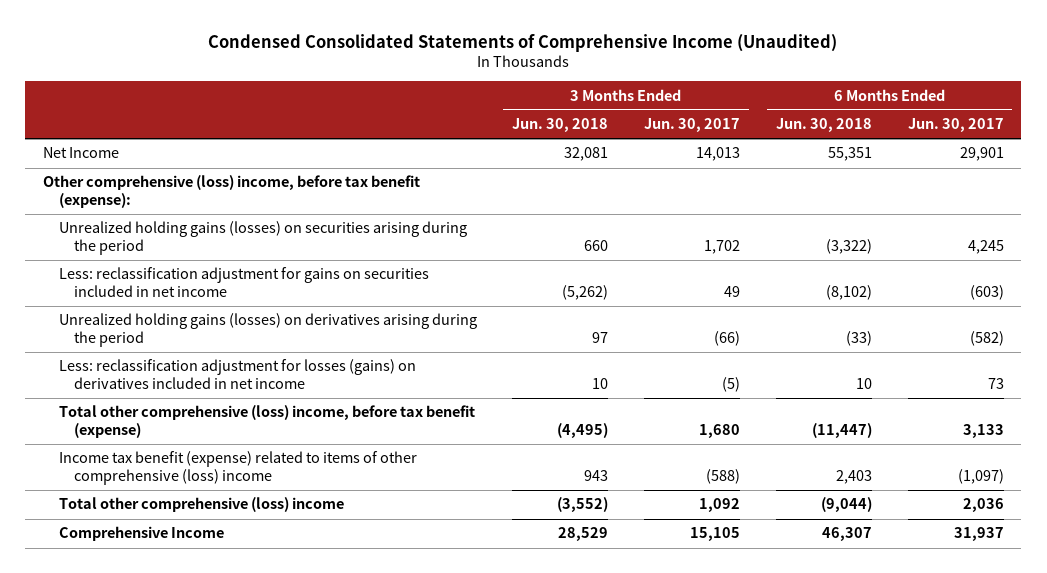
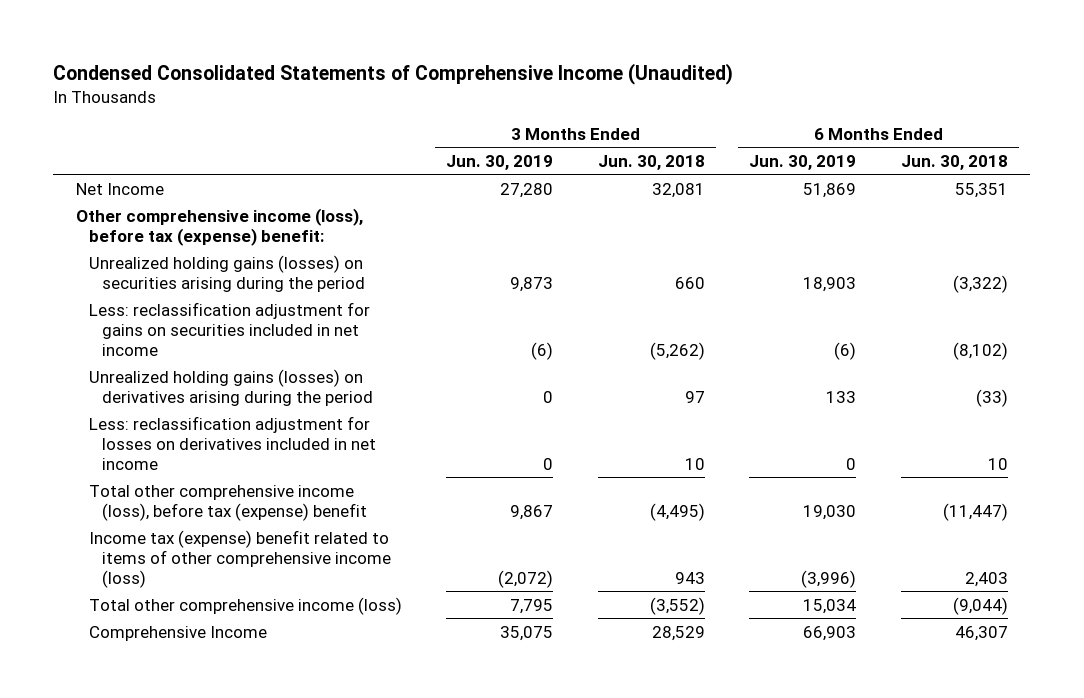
- | 3 Months Ended Jun. 30, 2018 | 3 Months Ended Jun. 30, 2017 | 6 Months Ended Jun. 30, 2018 | 6 Months Ended Jun. 30, 2017
+ | 3 Months Ended Jun. 30, 2019 | 3 Months Ended Jun. 30, 2018 | 6 Months Ended Jun. 30, 2019 | 6 Months Ended Jun. 30, 2018
- Other comprehensive (loss) income, before tax benefit (expense):
+ Other comprehensive income (loss), before tax (expense) benefit:
- Less: reclassification adjustment for losses (gains) on derivatives included in net income | 10 | (5) | 10 | 73
- Total other comprehensive (loss) income, before tax benefit (expense) | (4,495) | 1,680 | (11,447) | 3,133
- Income tax benefit (expense) related to items of other comprehensive (loss) income | 943 | (588) | 2,403 | (1,097)
- Total other comprehensive (loss) income | (3,552) | 1,092 | (9,044) | 2,036
+ Less: reclassification adjustment for losses on derivatives included in net income | 0 | 10 | 0 | 10
+ Total other comprehensive income (loss), before tax (expense) benefit | 9,867 | (4,495) | 19,030 | (11,447)
+ Income tax (expense) benefit related to items of other comprehensive income (loss) | (2,072) | 943 | (3,996) | 2,403
+ Total other comprehensive income (loss) | 7,795 | (3,552) | 15,034 | (9,044)

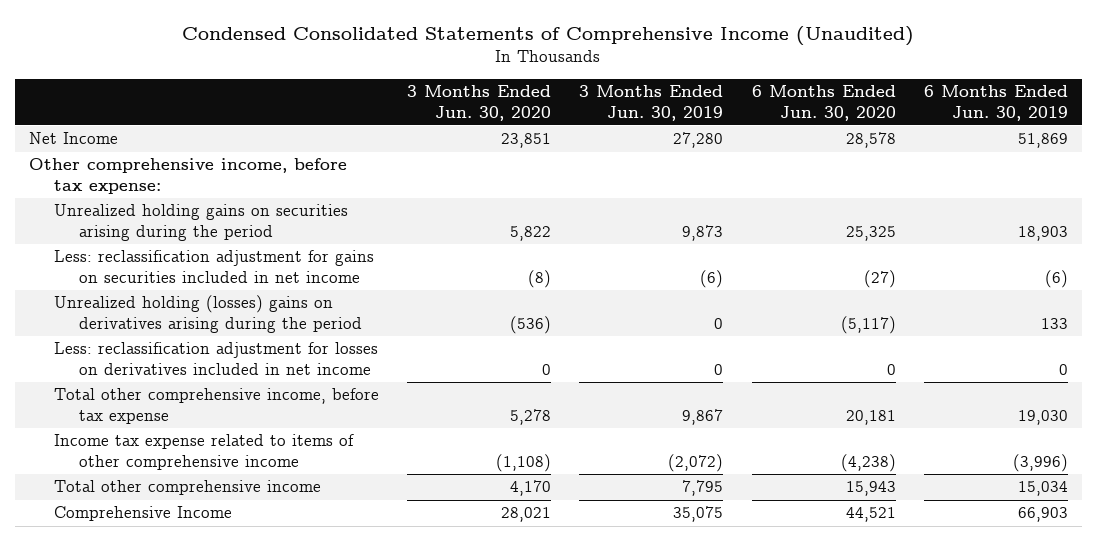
- | 3 Months Ended Jun. 30, 2019 | 3 Months Ended Jun. 30, 2018 | 6 Months Ended Jun. 30, 2019 | 6 Months Ended Jun. 30, 2018
+ | 3 Months Ended Jun. 30, 2020 | 3 Months Ended Jun. 30, 2019 | 6 Months Ended Jun. 30, 2020 | 6 Months Ended Jun. 30, 2019
- Other comprehensive income (loss), before tax (expense) benefit:
- Unrealized holding gains (losses) on securities arising during the period | 9,873 | 660 | 18,903 | (3,322)
+ Other comprehensive income, before tax expense:
+ Unrealized holding gains on securities arising during the period | 5,822 | 9,873 | 25,325 | 18,903
- Unrealized holding gains (losses) on derivatives arising during the period | 0 | 97 | 133 | (33)
+ Unrealized holding (losses) gains on derivatives arising during the period | (536) | 0 | (5,117) | 133
- Total other comprehensive income (loss), before tax (expense) benefit | 9,867 | (4,495) | 19,030 | (11,447)
- Income tax (expense) benefit related to items of other comprehensive income (loss) | (2,072) | 943 | (3,996) | 2,403
- Total other comprehensive income (loss) | 7,795 | (3,552) | 15,034 | (9,044)
+ Total other comprehensive income, before tax expense | 5,278 | 9,867 | 20,181 | 19,030
+ Income tax expense related to items of other comprehensive income | (1,108) | (2,072) | (4,238) | (3,996)
+ Total other comprehensive income | 4,170 | 7,795 | 15,943 | 15,034

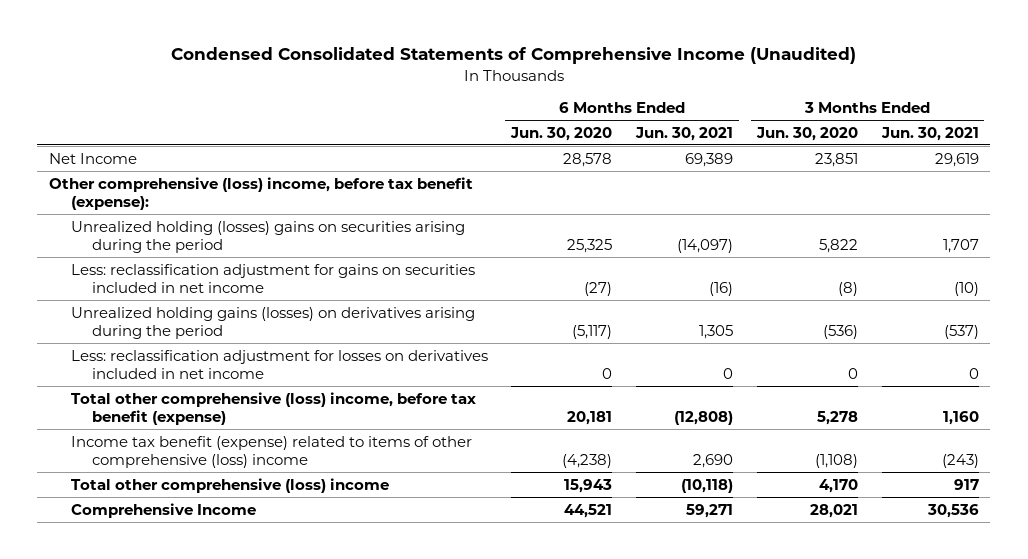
- | 3 Months Ended Jun. 30, 2020 | 3 Months Ended Jun. 30, 2019 | 6 Months Ended Jun. 30, 2020 | 6 Months Ended Jun. 30, 2019
+ | 6 Months Ended Jun. 30, 2020 | 6 Months Ended Jun. 30, 2021 | 3 Months Ended Jun. 30, 2020 | 3 Months Ended Jun. 30, 2021
- Other comprehensive income, before tax expense:
- Unrealized holding gains on securities arising during the period | 5,822 | 9,873 | 25,325 | 18,903
+ Other comprehensive (loss) income, before tax benefit (expense):
+ Unrealized holding (losses) gains on securities arising during the period | 25,325 | (14,097) | 5,822 | 1,707
- Unrealized holding (losses) gains on derivatives arising during the period | (536) | 0 | (5,117) | 133
+ Unrealized holding gains (losses) on derivatives arising during the period | (5,117) | 1,305 | (536) | (537)
- Total other comprehensive income, before tax expense | 5,278 | 9,867 | 20,181 | 19,030
- Income tax expense related to items of other comprehensive income | (1,108) | (2,072) | (4,238) | (3,996)
- Total other comprehensive income | 4,170 | 7,795 | 15,943 | 15,034
+ Total other comprehensive (loss) income, before tax benefit (expense) | 20,181 | (12,808) | 5,278 | 1,160
+ Income tax benefit (expense) related to items of other comprehensive (loss) income | (4,238) | 2,690 | (1,108) | (243)
+ Total other comprehensive (loss) income | 15,943 | (10,118) | 4,170 | 917

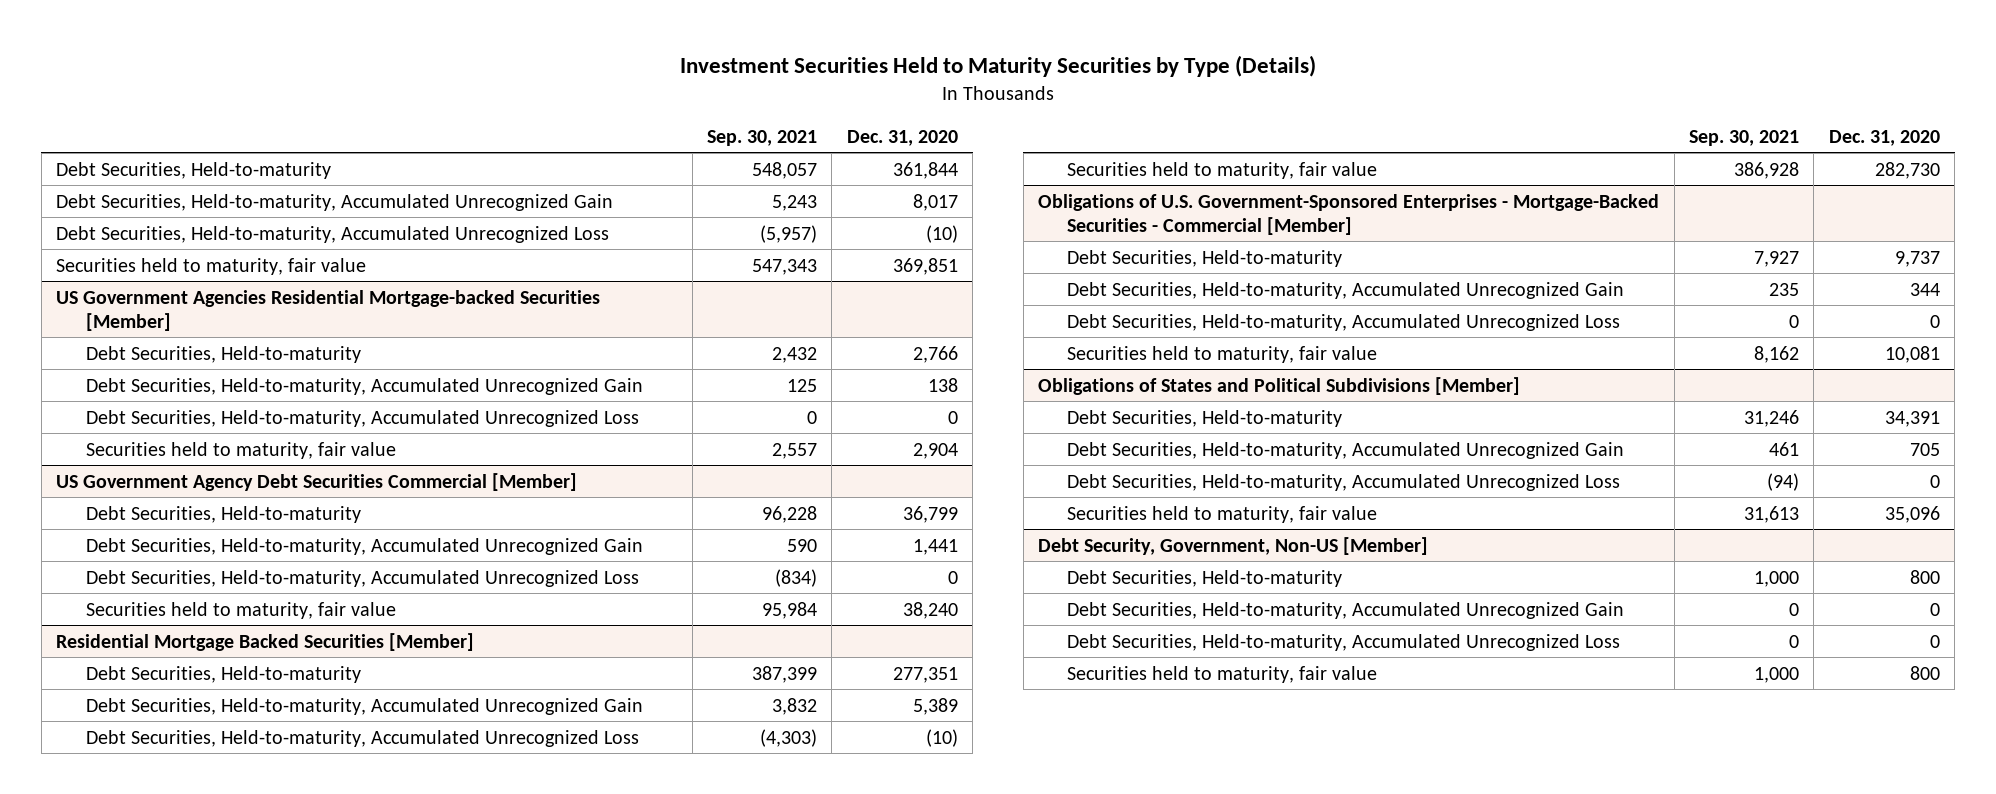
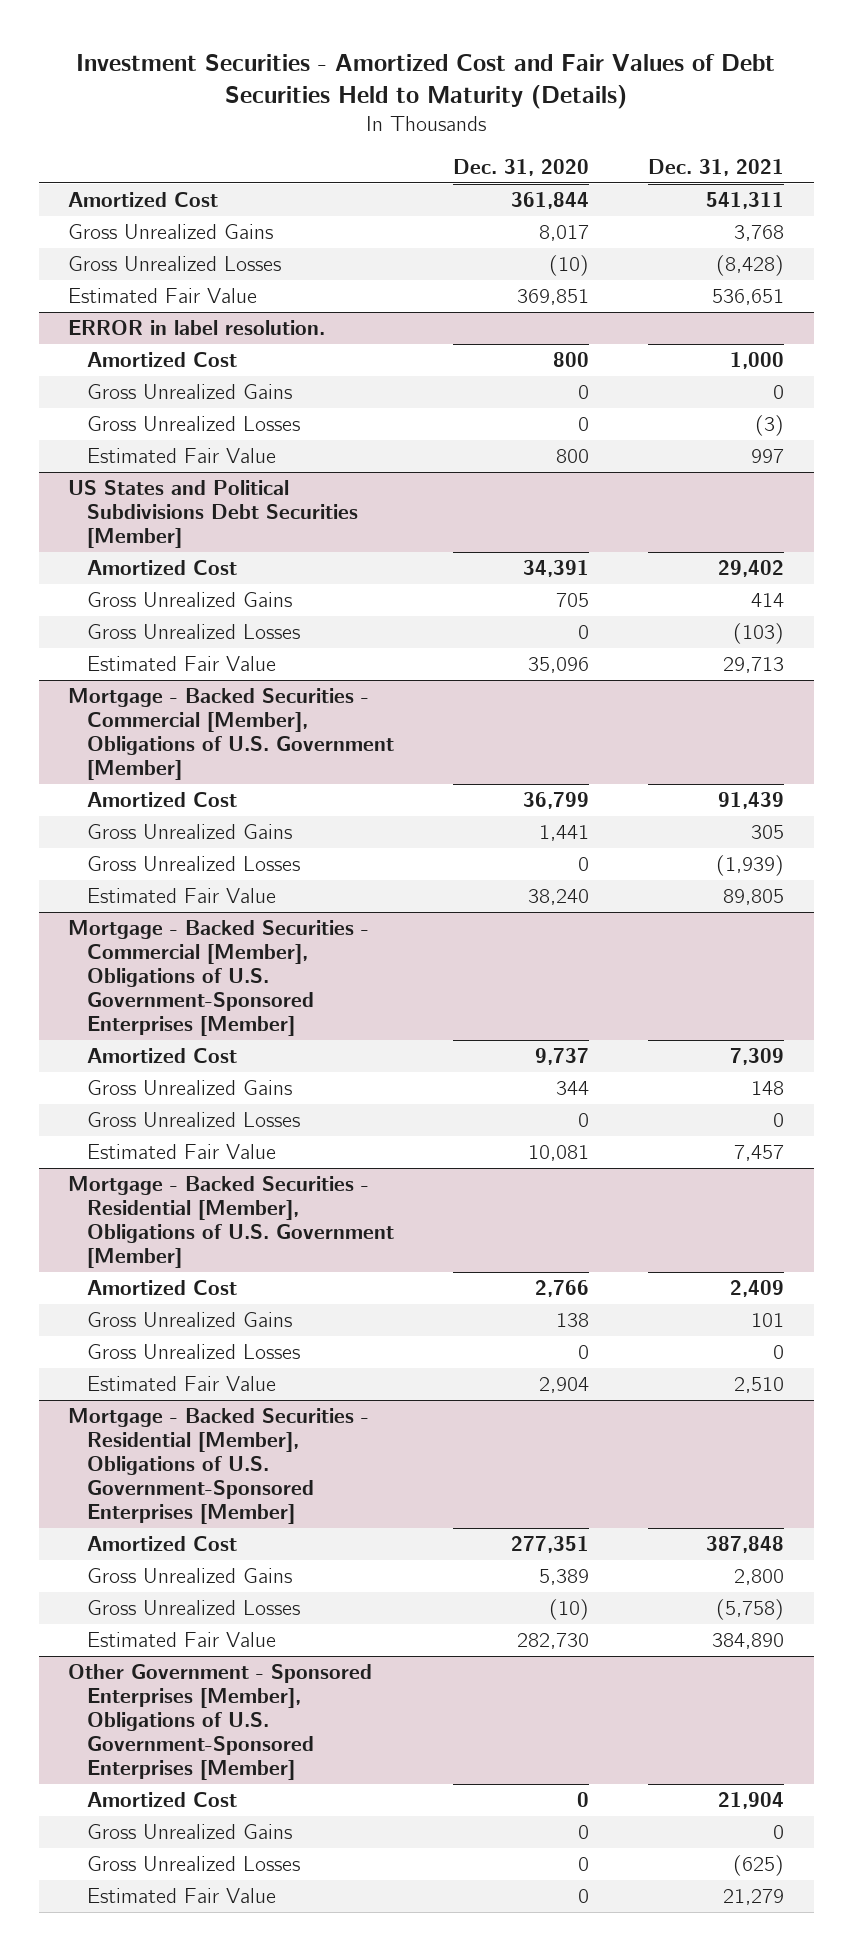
- Investment Securities Held to Maturity Securities by Type (Details)
+ Investment Securities - Amortized Cost and Fair Values of Debt Securities Held to Maturity (Details)
- | Sep. 30, 2021 | Dec. 31, 2020
+ | Dec. 31, 2020 | Dec. 31, 2021
- Debt Securities, Held-to-maturity | 548,057 | 361,844
- Debt Securities, Held-to-maturity, Accumulated Unrecognized Gain | 5,243 | 8,017
- Debt Securities, Held-to-maturity, Accumulated Unrecognized Loss | (5,957) | (10)
- Securities held to maturity, fair value | 547,343 | 369,851
- US Government Agencies Residential Mortgage-backed Securities [Member]
- Debt Securities, Held-to-maturity | 2,432 | 2,766
- Debt Securities, Held-to-maturity, Accumulated Unrecognized Gain | 125 | 138
- Debt Securities, Held-to-maturity, Accumulated Unrecognized Loss | 0 | 0
- Securities held to maturity, fair value | 2,557 | 2,904
- US Government Agency Debt Securities Commercial [Member]
- Debt Securities, Held-to-maturity | 96,228 | 36,799
- Debt Securities, Held-to-maturity, Accumulated Unrecognized Gain | 590 | 1,441
- Debt Securities, Held-to-maturity, Accumulated Unrecognized Loss | (834) | 0
- Securities held to maturity, fair value | 95,984 | 38,240
- Residential Mortgage Backed Securities [Member]
- Debt Securities, Held-to-maturity | 387,399 | 277,351
- Debt Securities, Held-to-maturity, Accumulated Unrecognized Gain | 3,832 | 5,389
- Debt Securities, Held-to-maturity, Accumulated Unrecognized Loss | (4,303) | (10)
- Securities held to maturity, fair value | 386,928 | 282,730
- Obligations of U.S. Government-Sponsored Enterprises - Mortgage-Backed Securities - Commercial [Member]
- Debt Securities, Held-to-maturity | 7,927 | 9,737
- Debt Securities, Held-to-maturity, Accumulated Unrecognized Gain | 235 | 344
- Debt Securities, Held-to-maturity, Accumulated Unrecognized Loss | 0 | 0
- Securities held to maturity, fair value | 8,162 | 10,081
- Obligations of States and Political Subdivisions [Member]
- Debt Securities, Held-to-maturity | 31,246 | 34,391
- Debt Securities, Held-to-maturity, Accumulated Unrecognized Gain | 461 | 705
- Debt Securities, Held-to-maturity, Accumulated Unrecognized Loss | (94) | 0
- Securities held to maturity, fair value | 31,613 | 35,096
- Debt Security, Government, Non-US [Member]
- Debt Securities, Held-to-maturity | 1,000 | 800
- Debt Securities, Held-to-maturity, Accumulated Unrecognized Gain | 0 | 0
- Debt Securities, Held-to-maturity, Accumulated Unrecognized Loss | 0 | 0
- Securities held to maturity, fair value | 1,000 | 800
+ Amortized Cost | 361,844 | 541,311
+ Gross Unrealized Gains | 8,017 | 3,768
+ Gross Unrealized Losses | (10) | (8,428)
+ Estimated Fair Value | 369,851 | 536,651
+ ERROR in label resolution.
+ Amortized Cost | 800 | 1,000
+ Gross Unrealized Gains | 0 | 0
+ Gross Unrealized Losses | 0 | (3)
+ Estimated Fair Value | 800 | 997
+ US States and Political Subdivisions Debt Securities [Member]
+ Amortized Cost | 34,391 | 29,402
+ Gross Unrealized Gains | 705 | 414
+ Gross Unrealized Losses | 0 | (103)
+ Estimated Fair Value | 35,096 | 29,713
+ Mortgage - Backed Securities - Commercial [Member], Obligations of U.S. Government [Member]
+ Amortized Cost | 36,799 | 91,439
+ Gross Unrealized Gains | 1,441 | 305
+ Gross Unrealized Losses | 0 | (1,939)
+ Estimated Fair Value | 38,240 | 89,805
+ Mortgage - Backed Securities - Commercial [Member], Obligations of U.S. Government-Sponsored Enterprises [Member]
+ Amortized Cost | 9,737 | 7,309
+ Gross Unrealized Gains | 344 | 148
+ Gross Unrealized Losses | 0 | 0
+ Estimated Fair Value | 10,081 | 7,457
+ Mortgage - Backed Securities - Residential [Member], Obligations of U.S. Government [Member]
+ Amortized Cost | 2,766 | 2,409
+ Gross Unrealized Gains | 138 | 101
+ Gross Unrealized Losses | 0 | 0
+ Estimated Fair Value | 2,904 | 2,510
+ Mortgage - Backed Securities - Residential [Member], Obligations of U.S. Government-Sponsored Enterprises [Member]
+ Amortized Cost | 277,351 | 387,848
+ Gross Unrealized Gains | 5,389 | 2,800
+ Gross Unrealized Losses | (10) | (5,758)
+ Estimated Fair Value | 282,730 | 384,890
+ Other Government - Sponsored Enterprises [Member], Obligations of U.S. Government-Sponsored Enterprises [Member]
+ Amortized Cost | 0 | 21,904
+ Gross Unrealized Gains | 0 | 0
+ Gross Unrealized Losses | 0 | (625)
+ Estimated Fair Value | 0 | 21,279

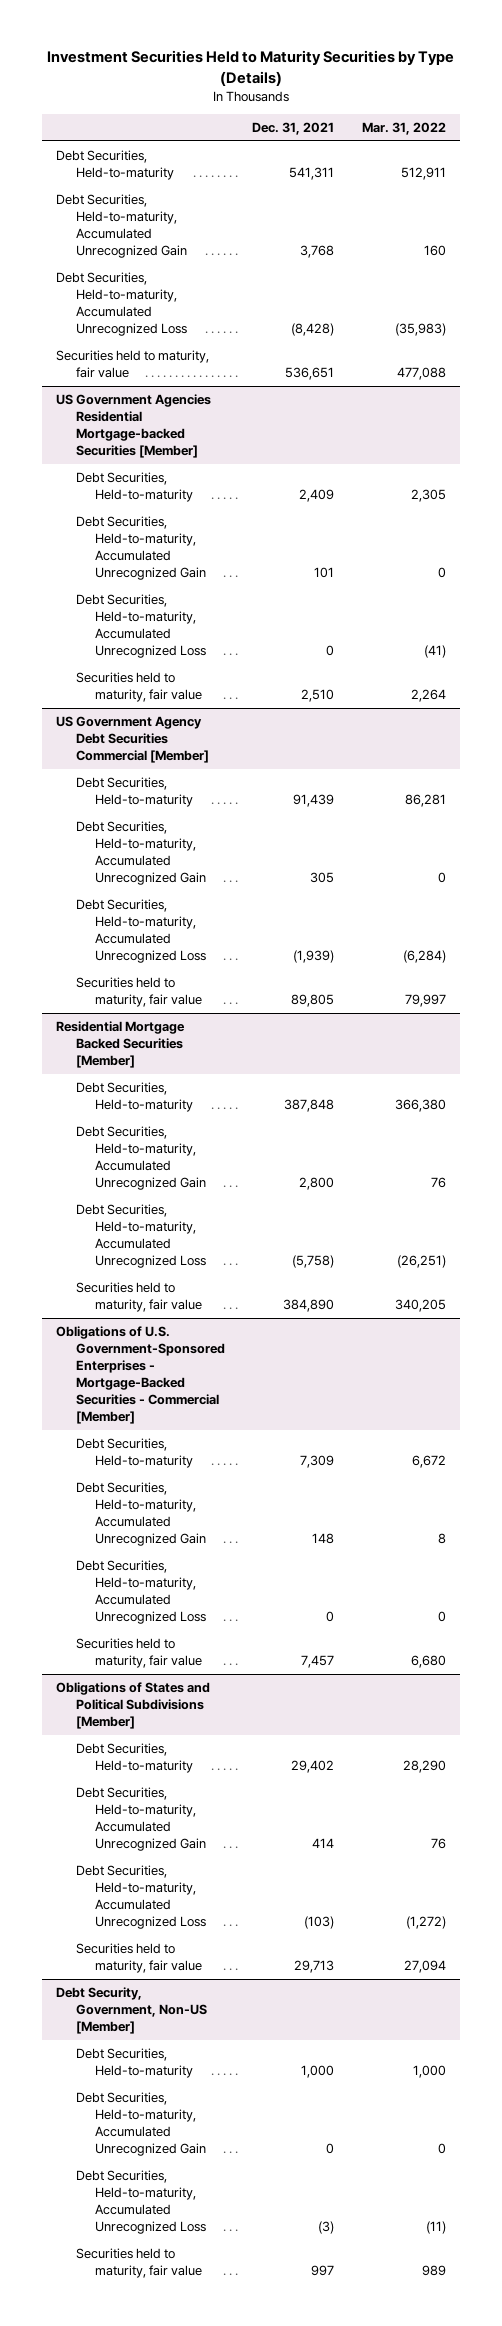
- Investment Securities - Amortized Cost and Fair Values of Debt Securities Held to Maturity (Details)
+ Investment Securities Held to Maturity Securities by Type (Details)
- | Dec. 31, 2020 | Dec. 31, 2021
+ | Dec. 31, 2021 | Mar. 31, 2022
- Amortized Cost | 361,844 | 541,311
- Gross Unrealized Gains | 8,017 | 3,768
- Gross Unrealized Losses | (10) | (8,428)
- Estimated Fair Value | 369,851 | 536,651
- ERROR in label resolution.
- Amortized Cost | 800 | 1,000
- Gross Unrealized Gains | 0 | 0
- Gross Unrealized Losses | 0 | (3)
- Estimated Fair Value | 800 | 997
- US States and Political Subdivisions Debt Securities [Member]
- Amortized Cost | 34,391 | 29,402
- Gross Unrealized Gains | 705 | 414
- Gross Unrealized Losses | 0 | (103)
- Estimated Fair Value | 35,096 | 29,713
- Mortgage - Backed Securities - Commercial [Member], Obligations of U.S. Government [Member]
- Amortized Cost | 36,799 | 91,439
- Gross Unrealized Gains | 1,441 | 305
- Gross Unrealized Losses | 0 | (1,939)
- Estimated Fair Value | 38,240 | 89,805
- Mortgage - Backed Securities - Commercial [Member], Obligations of U.S. Government-Sponsored Enterprises [Member]
- Amortized Cost | 9,737 | 7,309
- Gross Unrealized Gains | 344 | 148
- Gross Unrealized Losses | 0 | 0
- Estimated Fair Value | 10,081 | 7,457
- Mortgage - Backed Securities - Residential [Member], Obligations of U.S. Government [Member]
- Amortized Cost | 2,766 | 2,409
- Gross Unrealized Gains | 138 | 101
- Gross Unrealized Losses | 0 | 0
- Estimated Fair Value | 2,904 | 2,510
- Mortgage - Backed Securities - Residential [Member], Obligations of U.S. Government-Sponsored Enterprises [Member]
- Amortized Cost | 277,351 | 387,848
- Gross Unrealized Gains | 5,389 | 2,800
- Gross Unrealized Losses | (10) | (5,758)
- Estimated Fair Value | 282,730 | 384,890
- Other Government - Sponsored Enterprises [Member], Obligations of U.S. Government-Sponsored Enterprises [Member]
- Amortized Cost | 0 | 21,904
- Gross Unrealized Gains | 0 | 0
- Gross Unrealized Losses | 0 | (625)
- Estimated Fair Value | 0 | 21,279
+ Debt Securities, Held-to-maturity | 541,311 | 512,911
+ Debt Securities, Held-to-maturity, Accumulated Unrecognized Gain | 3,768 | 160
+ Debt Securities, Held-to-maturity, Accumulated Unrecognized Loss | (8,428) | (35,983)
+ Securities held to maturity, fair value | 536,651 | 477,088
+ US Government Agencies Residential Mortgage-backed Securities [Member]
+ Debt Securities, Held-to-maturity | 2,409 | 2,305
+ Debt Securities, Held-to-maturity, Accumulated Unrecognized Gain | 101 | 0
+ Debt Securities, Held-to-maturity, Accumulated Unrecognized Loss | 0 | (41)
+ Securities held to maturity, fair value | 2,510 | 2,264
+ US Government Agency Debt Securities Commercial [Member]
+ Debt Securities, Held-to-maturity | 91,439 | 86,281
+ Debt Securities, Held-to-maturity, Accumulated Unrecognized Gain | 305 | 0
+ Debt Securities, Held-to-maturity, Accumulated Unrecognized Loss | (1,939) | (6,284)
+ Securities held to maturity, fair value | 89,805 | 79,997
+ Residential Mortgage Backed Securities [Member]
+ Debt Securities, Held-to-maturity | 387,848 | 366,380
+ Debt Securities, Held-to-maturity, Accumulated Unrecognized Gain | 2,800 | 76
+ Debt Securities, Held-to-maturity, Accumulated Unrecognized Loss | (5,758) | (26,251)
+ Securities held to maturity, fair value | 384,890 | 340,205
+ Obligations of U.S. Government-Sponsored Enterprises - Mortgage-Backed Securities - Commercial [Member]
+ Debt Securities, Held-to-maturity | 7,309 | 6,672
+ Debt Securities, Held-to-maturity, Accumulated Unrecognized Gain | 148 | 8
+ Debt Securities, Held-to-maturity, Accumulated Unrecognized Loss | 0 | 0
+ Securities held to maturity, fair value | 7,457 | 6,680
+ Obligations of States and Political Subdivisions [Member]
+ Debt Securities, Held-to-maturity | 29,402 | 28,290
+ Debt Securities, Held-to-maturity, Accumulated Unrecognized Gain | 414 | 76
+ Debt Securities, Held-to-maturity, Accumulated Unrecognized Loss | (103) | (1,272)
+ Securities held to maturity, fair value | 29,713 | 27,094
+ Debt Security, Government, Non-US [Member]
+ Debt Securities, Held-to-maturity | 1,000 | 1,000
+ Debt Securities, Held-to-maturity, Accumulated Unrecognized Gain | 0 | 0
+ Debt Securities, Held-to-maturity, Accumulated Unrecognized Loss | (3) | (11)
+ Securities held to maturity, fair value | 997 | 989

